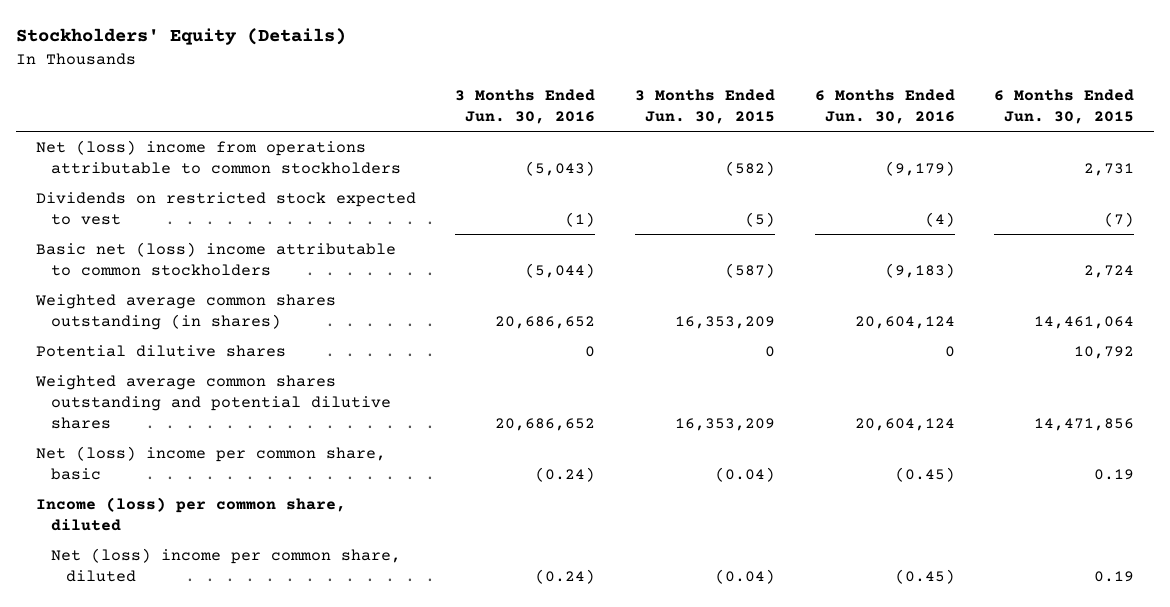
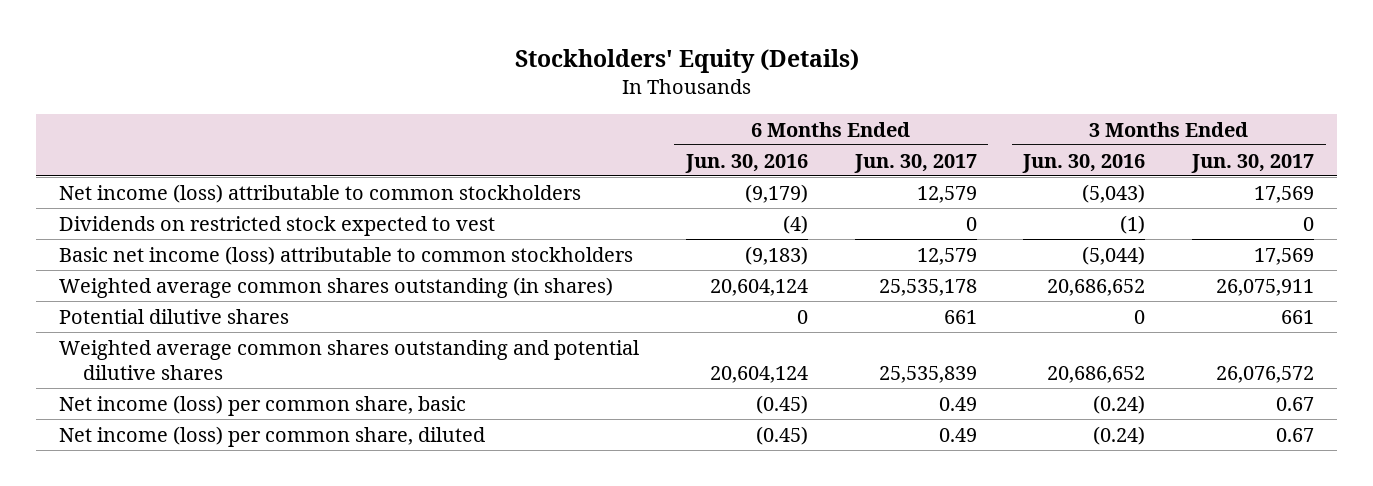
- | 3 Months Ended Jun. 30, 2016 | 3 Months Ended Jun. 30, 2015 | 6 Months Ended Jun. 30, 2016 | 6 Months Ended Jun. 30, 2015
+ | 6 Months Ended Jun. 30, 2016 | 6 Months Ended Jun. 30, 2017 | 3 Months Ended Jun. 30, 2016 | 3 Months Ended Jun. 30, 2017
- Net (loss) income from operations attributable to common stockholders | (5,043) | (582) | (9,179) | 2,731
+ Net income (loss) attributable to common stockholders | (9,179) | 12,579 | (5,043) | 17,569
- Basic net (loss) income attributable to common stockholders | (5,044) | (587) | (9,183) | 2,724
+ Basic net income (loss) attributable to common stockholders | (9,183) | 12,579 | (5,044) | 17,569
- Net (loss) income per common share, basic | (0.24) | (0.04) | (0.45) | 0.19
- Income (loss) per common share, diluted
- Net (loss) income per common share, diluted | (0.24) | (0.04) | (0.45) | 0.19
+ Net income (loss) per common share, basic | (0.45) | 0.49 | (0.24) | 0.67
+ Net income (loss) per common share, diluted | (0.45) | 0.49 | (0.24) | 0.67

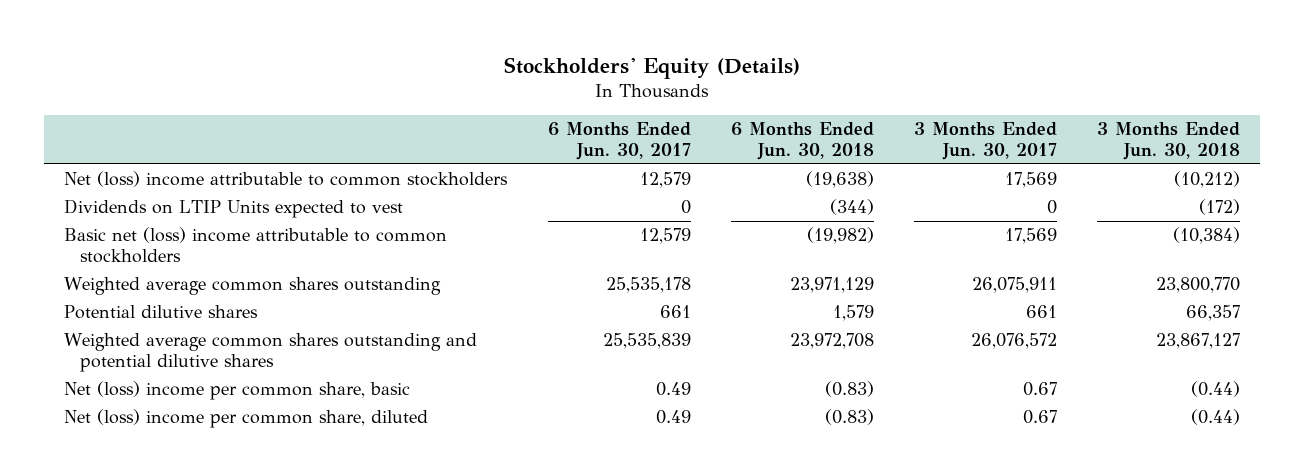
- | 6 Months Ended Jun. 30, 2016 | 6 Months Ended Jun. 30, 2017 | 3 Months Ended Jun. 30, 2016 | 3 Months Ended Jun. 30, 2017
+ | 6 Months Ended Jun. 30, 2017 | 6 Months Ended Jun. 30, 2018 | 3 Months Ended Jun. 30, 2017 | 3 Months Ended Jun. 30, 2018
- Net income (loss) attributable to common stockholders | (9,179) | 12,579 | (5,043) | 17,569
- Dividends on restricted stock expected to vest | (4) | 0 | (1) | 0
- Basic net income (loss) attributable to common stockholders | (9,183) | 12,579 | (5,044) | 17,569
- Weighted average common shares outstanding (in shares) | 20,604,124 | 25,535,178 | 20,686,652 | 26,075,911
+ Net (loss) income attributable to common stockholders | 12,579 | (19,638) | 17,569 | (10,212)
+ Dividends on LTIP Units expected to vest | 0 | (344) | 0 | (172)
+ Basic net (loss) income attributable to common stockholders | 12,579 | (19,982) | 17,569 | (10,384)
+ Weighted average common shares outstanding | 25,535,178 | 23,971,129 | 26,075,911 | 23,800,770
- Net income (loss) per common share, basic | (0.45) | 0.49 | (0.24) | 0.67
- Net income (loss) per common share, diluted | (0.45) | 0.49 | (0.24) | 0.67
+ Net (loss) income per common share, basic | 0.49 | (0.83) | 0.67 | (0.44)
+ Net (loss) income per common share, diluted | 0.49 | (0.83) | 0.67 | (0.44)

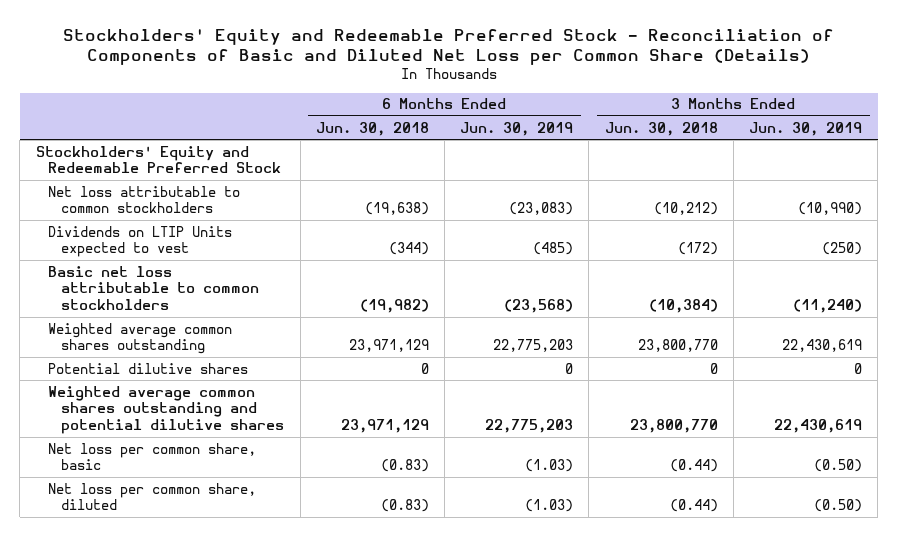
- Stockholders' Equity (Details)
+ Stockholders' Equity and Redeemable Preferred Stock - Reconciliation of Components of Basic and Diluted Net Loss per Common Share (Details)
- | 6 Months Ended Jun. 30, 2017 | 6 Months Ended Jun. 30, 2018 | 3 Months Ended Jun. 30, 2017 | 3 Months Ended Jun. 30, 2018
+ | 6 Months Ended Jun. 30, 2018 | 6 Months Ended Jun. 30, 2019 | 3 Months Ended Jun. 30, 2018 | 3 Months Ended Jun. 30, 2019
- Net (loss) income attributable to common stockholders | 12,579 | (19,638) | 17,569 | (10,212)
+ Stockholders' Equity and Redeemable Preferred Stock
+ Net loss attributable to common stockholders | (19,638) | (23,083) | (10,212) | (10,990)
- Basic net (loss) income attributable to common stockholders | 12,579 | (19,982) | 17,569 | (10,384)
+ Basic net loss attributable to common stockholders | (19,982) | (23,568) | (10,384) | (11,240)
- Potential dilutive shares | 661 | 1,579 | 661 | 66,357
- Weighted average common shares outstanding and potential dilutive shares | 25,535,839 | 23,972,708 | 26,076,572 | 23,867,127
- Net (loss) income per common share, basic | 0.49 | (0.83) | 0.67 | (0.44)
- Net (loss) income per common share, diluted | 0.49 | (0.83) | 0.67 | (0.44)
+ Potential dilutive shares | 0 | 0 | 0 | 0
+ Weighted average common shares outstanding and potential dilutive shares | 23,971,129 | 22,775,203 | 23,800,770 | 22,430,619
+ Net loss per common share, basic | (0.83) | (1.03) | (0.44) | (0.50)
+ Net loss per common share, diluted | (0.83) | (1.03) | (0.44) | (0.50)

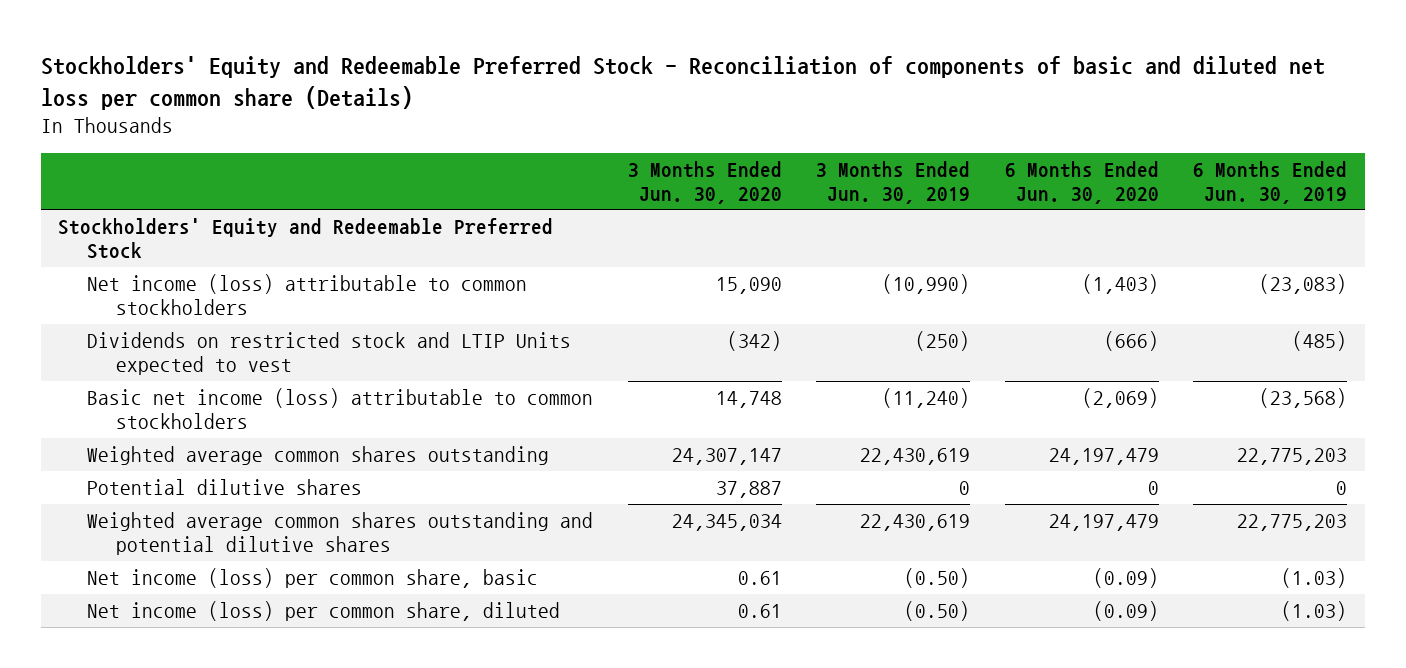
- Stockholders' Equity and Redeemable Preferred Stock - Reconciliation of Components of Basic and Diluted Net Loss per Common Share (Details)
+ Stockholders' Equity and Redeemable Preferred Stock - Reconciliation of components of basic and diluted net loss per common share (Details)
- | 6 Months Ended Jun. 30, 2018 | 6 Months Ended Jun. 30, 2019 | 3 Months Ended Jun. 30, 2018 | 3 Months Ended Jun. 30, 2019
+ | 3 Months Ended Jun. 30, 2020 | 3 Months Ended Jun. 30, 2019 | 6 Months Ended Jun. 30, 2020 | 6 Months Ended Jun. 30, 2019
- Net loss attributable to common stockholders | (19,638) | (23,083) | (10,212) | (10,990)
- Dividends on LTIP Units expected to vest | (344) | (485) | (172) | (250)
- Basic net loss attributable to common stockholders | (19,982) | (23,568) | (10,384) | (11,240)
+ Net income (loss) attributable to common stockholders | 15,090 | (10,990) | (1,403) | (23,083)
+ Dividends on restricted stock and LTIP Units expected to vest | (342) | (250) | (666) | (485)
+ Basic net income (loss) attributable to common stockholders | 14,748 | (11,240) | (2,069) | (23,568)
- Net loss per common share, basic | (0.83) | (1.03) | (0.44) | (0.50)
- Net loss per common share, diluted | (0.83) | (1.03) | (0.44) | (0.50)
+ Net income (loss) per common share, basic | 0.61 | (0.50) | (0.09) | (1.03)
+ Net income (loss) per common share, diluted | 0.61 | (0.50) | (0.09) | (1.03)

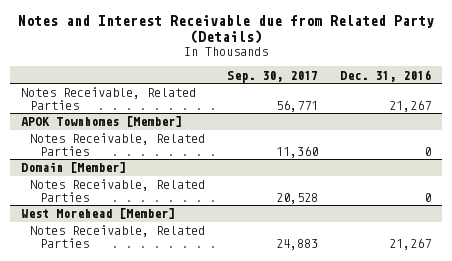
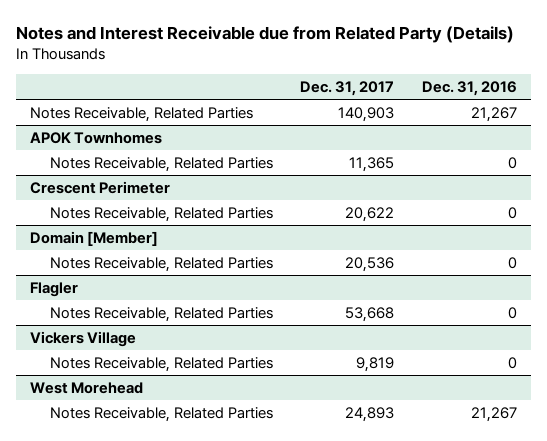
- | Sep. 30, 2017 | Dec. 31, 2016
+ | Dec. 31, 2017 | Dec. 31, 2016
- APOK Townhomes [Member]
+ APOK Townhomes
+ Crescent Perimeter
+ Notes Receivable, Related Parties | 20,622 | 0
- West Morehead [Member]
+ Flagler
+ Notes Receivable, Related Parties | 53,668 | 0
+ Vickers Village
+ Notes Receivable, Related Parties | 9,819 | 0
+ West Morehead

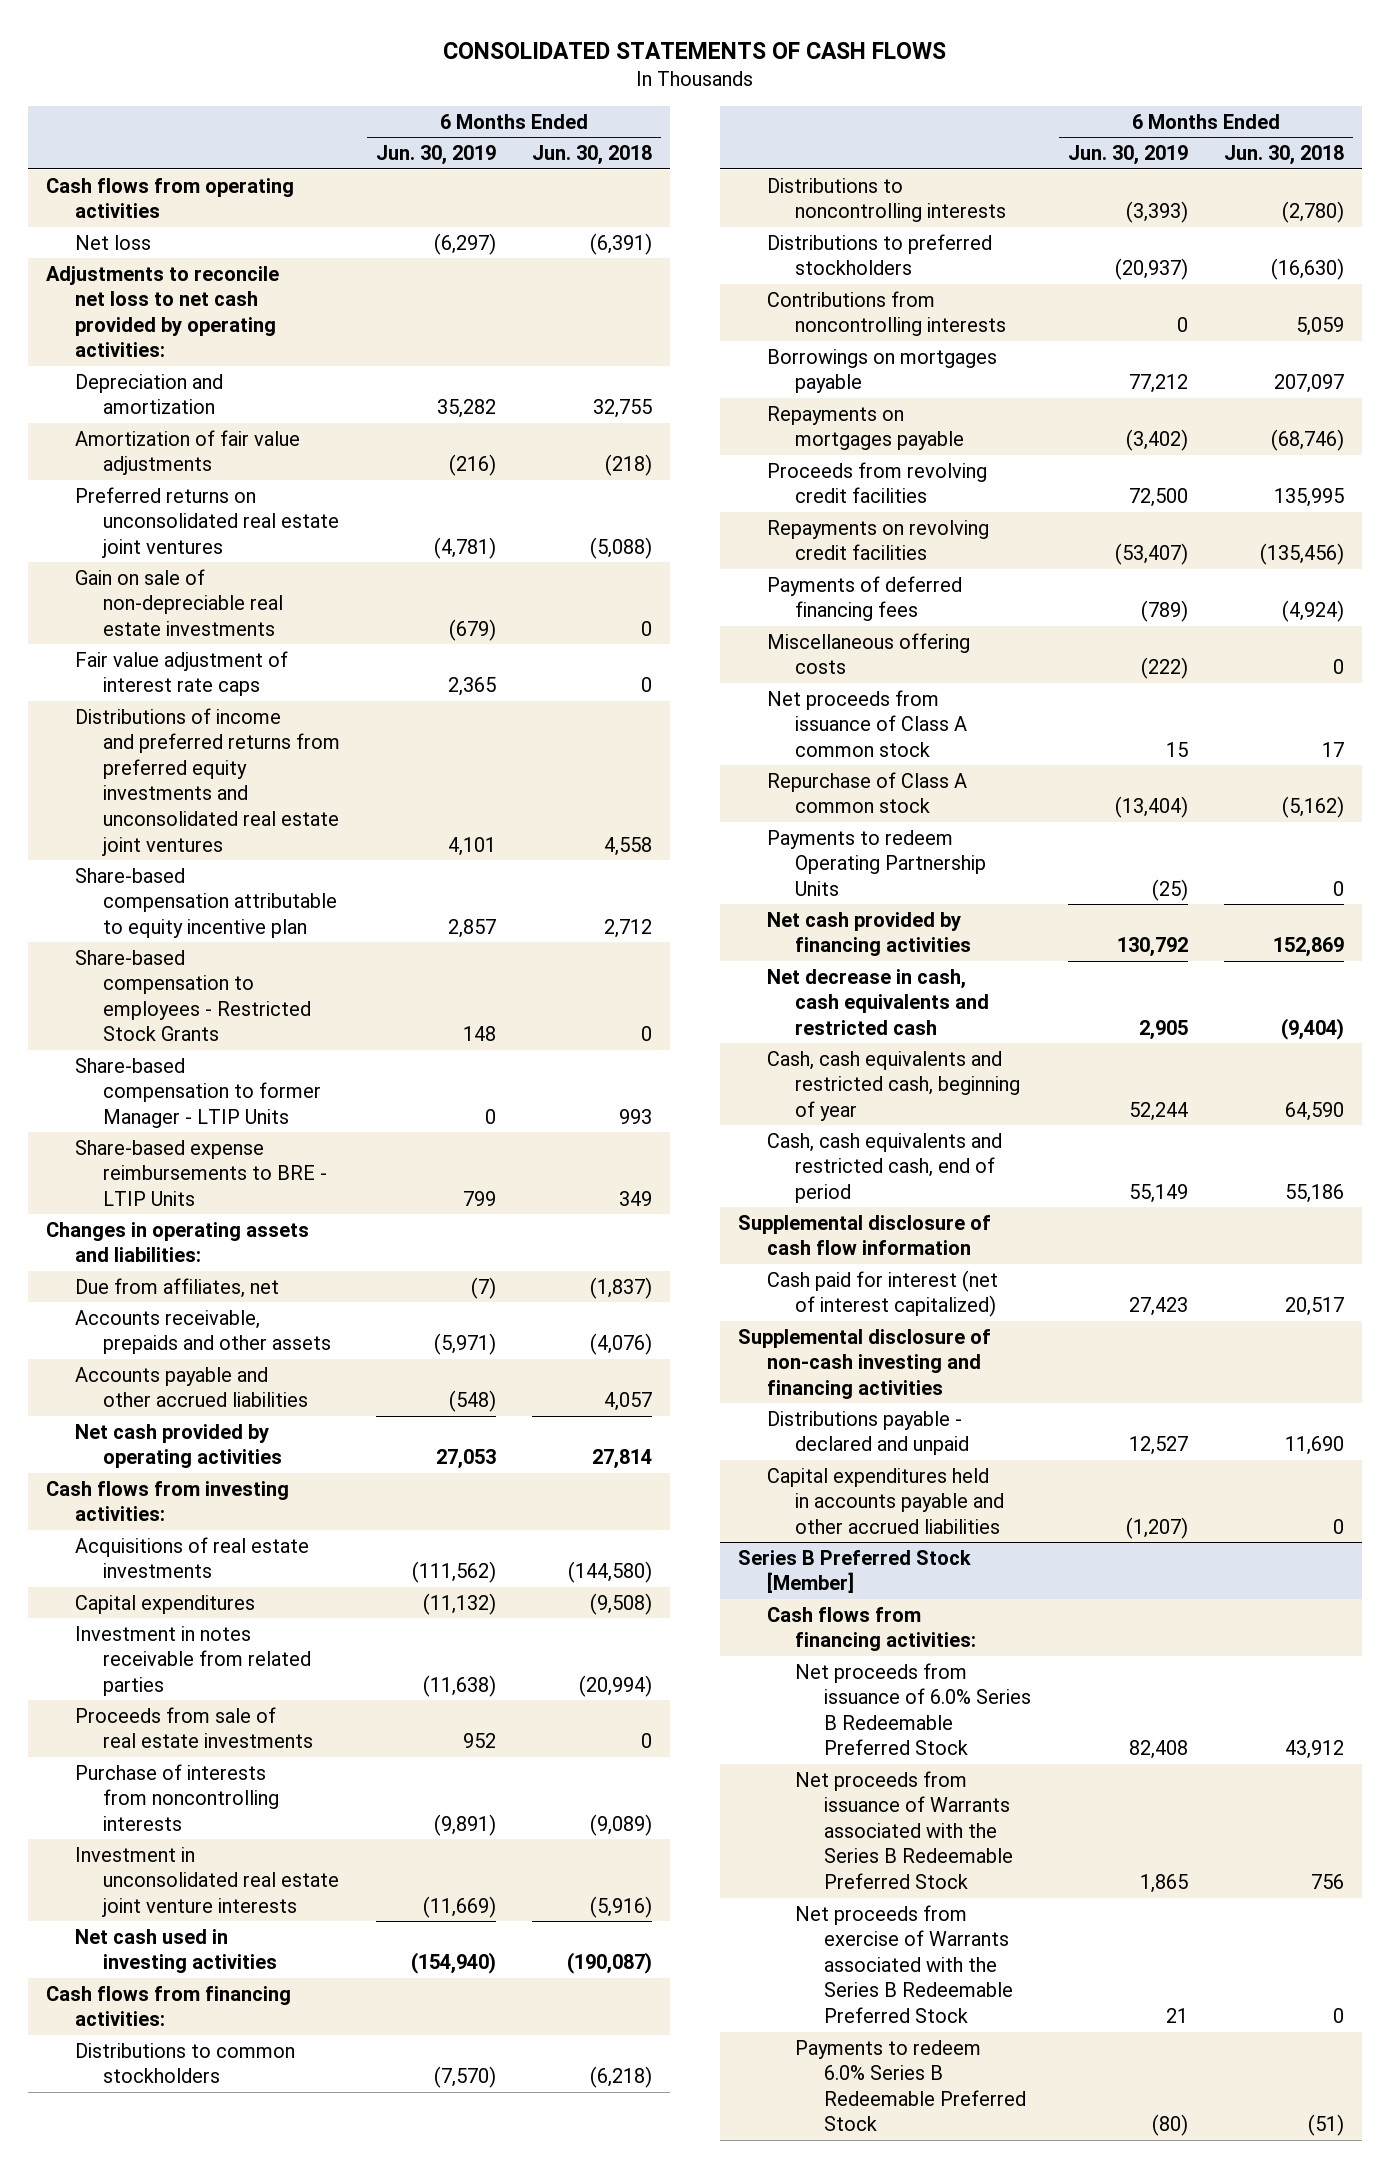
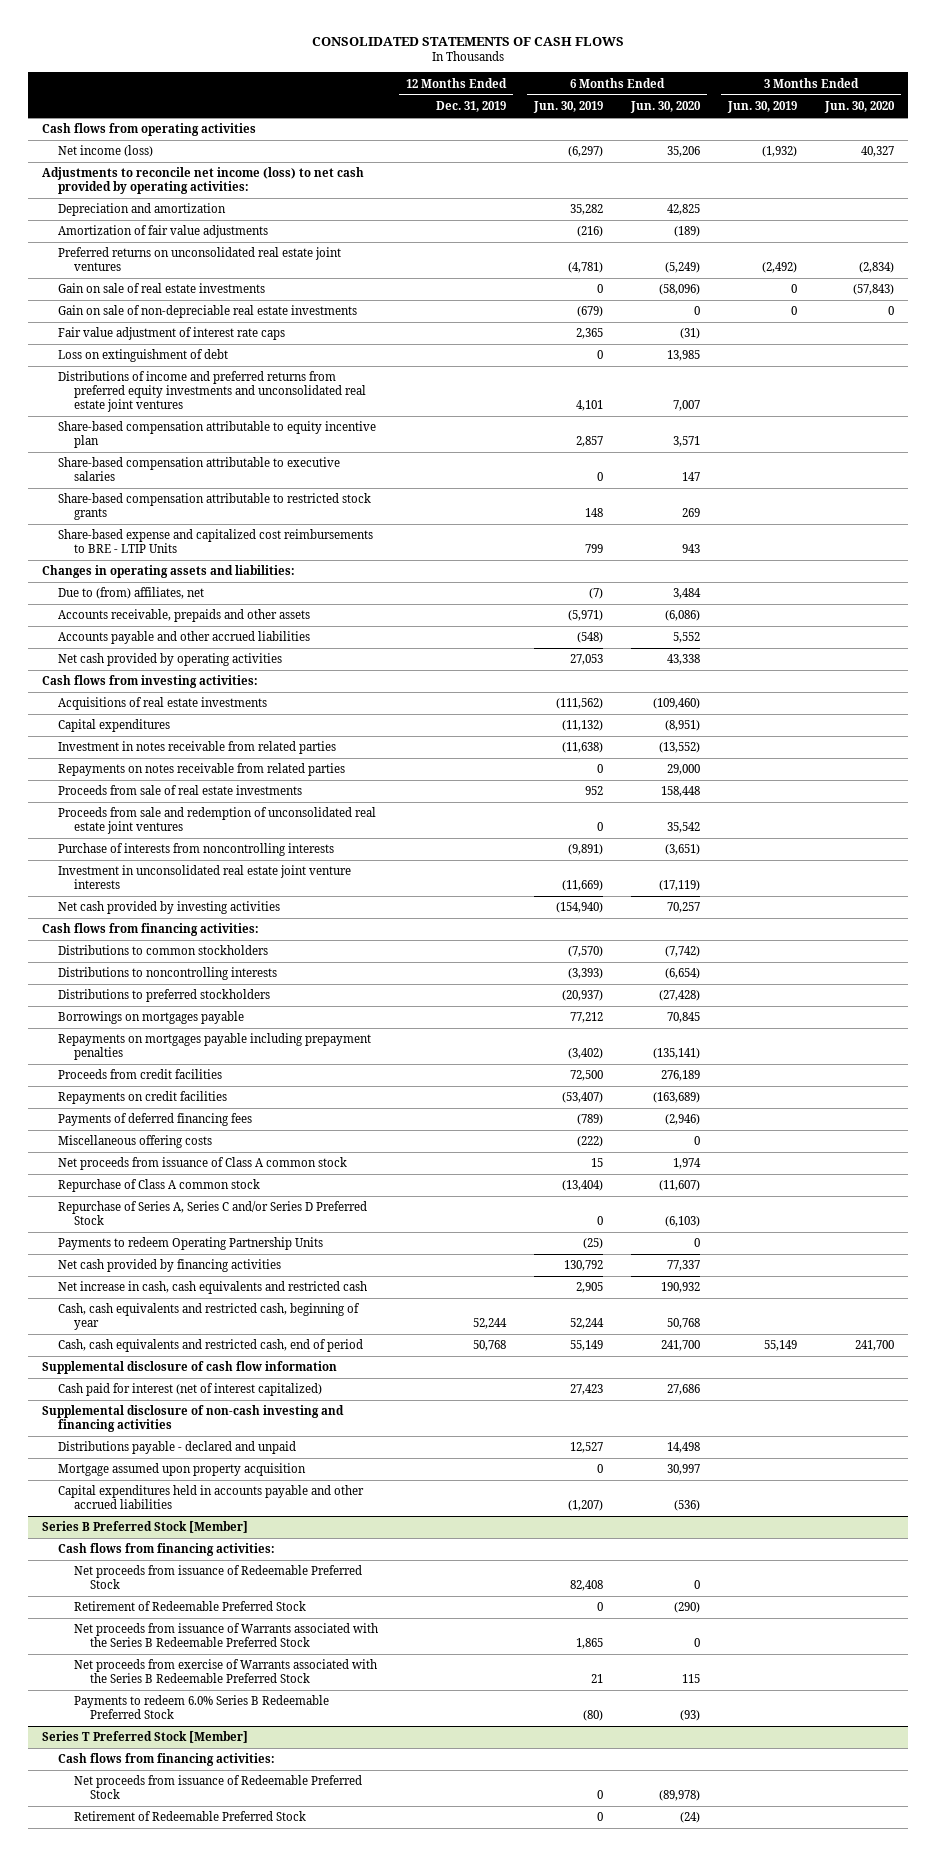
- | 6 Months Ended Jun. 30, 2019 | 6 Months Ended Jun. 30, 2018
+ | 12 Months Ended Dec. 31, 2019 | 6 Months Ended Jun. 30, 2019 | 6 Months Ended Jun. 30, 2020 | 3 Months Ended Jun. 30, 2019 | 3 Months Ended Jun. 30, 2020
- Net loss | (6,297) | (6,391)
- Adjustments to reconcile net loss to net cash provided by operating activities:
+ Net income (loss) | | (6,297) | 35,206 | (1,932) | 40,327
+ Adjustments to reconcile net income (loss) to net cash provided by operating activities:
+ Gain on sale of real estate investments | | 0 | (58,096) | 0 | (57,843)
+ Loss on extinguishment of debt | | 0 | 13,985 | |
- Share-based compensation to employees - Restricted Stock Grants | 148 | 0
- Share-based compensation to former Manager - LTIP Units | 0 | 993
- Share-based expense reimbursements to BRE - LTIP Units | 799 | 349
+ Share-based compensation attributable to executive salaries | | 0 | 147 | |
+ Share-based compensation attributable to restricted stock grants | | 148 | 269 | |
+ Share-based expense and capitalized cost reimbursements to BRE - LTIP Units | | 799 | 943 | |
- Due from affiliates, net | (7) | (1,837)
+ Due to (from) affiliates, net | | (7) | 3,484 | |
+ Repayments on notes receivable from related parties | | 0 | 29,000 | |
+ Proceeds from sale and redemption of unconsolidated real estate joint ventures | | 0 | 35,542 | |
- Net cash used in investing activities | (154,940) | (190,087)
+ Net cash provided by investing activities | | (154,940) | 70,257 | |
- Contributions from noncontrolling interests | 0 | 5,059
- Repayments on mortgages payable | (3,402) | (68,746)
- Proceeds from revolving credit facilities | 72,500 | 135,995
- Repayments on revolving credit facilities | (53,407) | (135,456)
+ Repayments on mortgages payable including prepayment penalties | | (3,402) | (135,141) | |
+ Proceeds from credit facilities | | 72,500 | 276,189 | |
+ Repayments on credit facilities | | (53,407) | (163,689) | |
+ Repurchase of Series A, Series C and/or Series D Preferred Stock | | 0 | (6,103) | |
- Net decrease in cash, cash equivalents and restricted cash | 2,905 | (9,404)
+ Net increase in cash, cash equivalents and restricted cash | | 2,905 | 190,932 | |
+ Mortgage assumed upon property acquisition | | 0 | 30,997 | |
@ Series B Preferred Stock [Member]
- Net proceeds from issuance of 6.0% Series B Redeemable Preferred Stock | 82,408 | 43,912
+ Net proceeds from issuance of Redeemable Preferred Stock | | 82,408 | 0 | |
+ Retirement of Redeemable Preferred Stock | | 0 | (290) | |
+ Series T Preferred Stock [Member]
+ Cash flows from financing activities:
+ Net proceeds from issuance of Redeemable Preferred Stock | | 0 | (89,978) | |
+ Retirement of Redeemable Preferred Stock | | 0 | (24) | |

